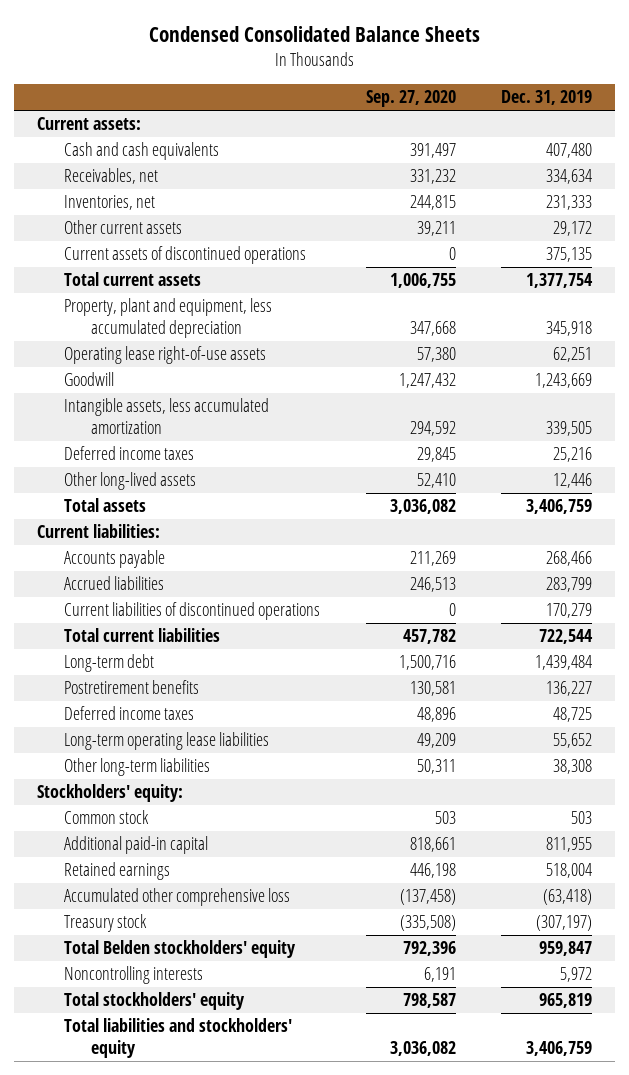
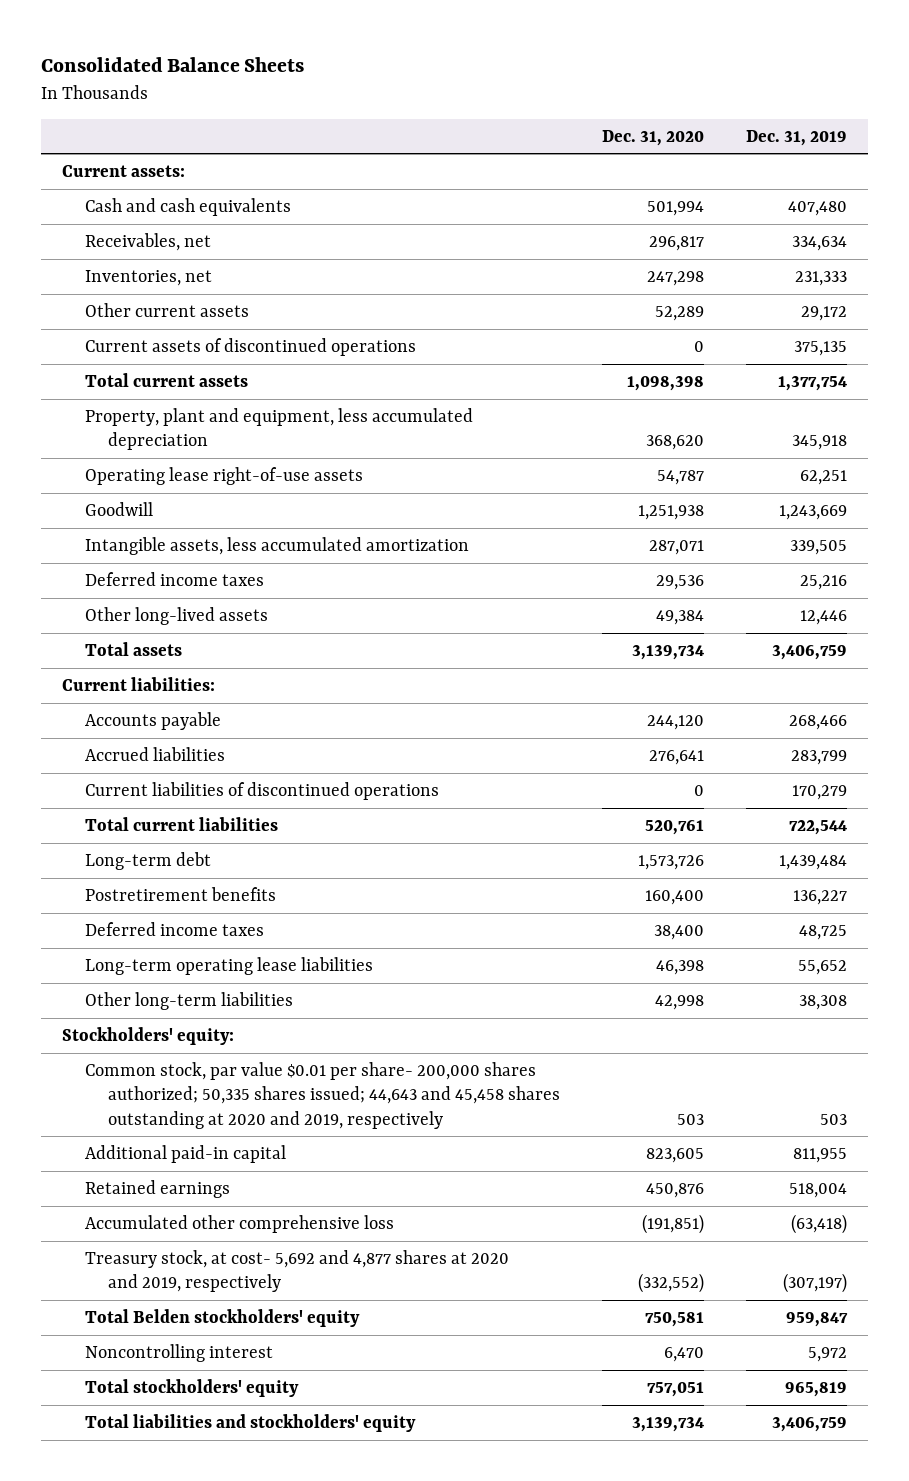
- Condensed Consolidated Balance Sheets
+ Consolidated Balance Sheets
- | Sep. 27, 2020 | Dec. 31, 2019
+ | Dec. 31, 2020 | Dec. 31, 2019
- Common stock | 503 | 503
+ Common stock, par value $0.01 per share- 200,000 shares authorized; 50,335 shares issued; 44,643 and 45,458 shares outstanding at 2020 and 2019, respectively | 503 | 503
- Treasury stock | (335,508) | (307,197)
+ Treasury stock, at cost- 5,692 and 4,877 shares at 2020 and 2019, respectively | (332,552) | (307,197)
- Noncontrolling interests | 6,191 | 5,972
+ Noncontrolling interest | 6,470 | 5,972

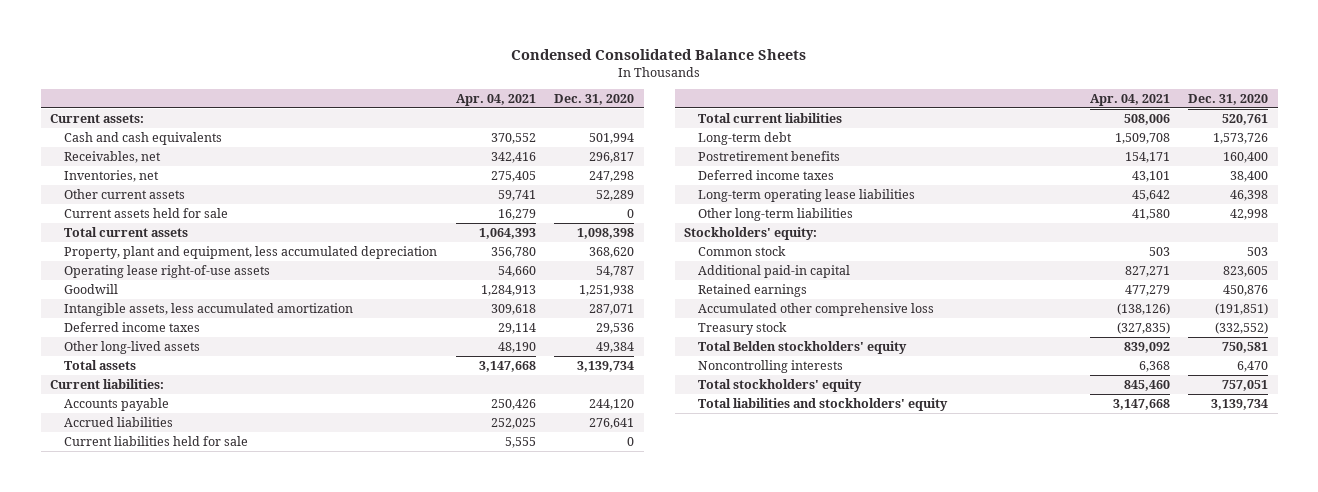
- Consolidated Balance Sheets
+ Condensed Consolidated Balance Sheets
- | Dec. 31, 2020 | Dec. 31, 2019
+ | Apr. 04, 2021 | Dec. 31, 2020
- Current assets of discontinued operations | 0 | 375,135
+ Current assets held for sale | 16,279 | 0
- Current liabilities of discontinued operations | 0 | 170,279
+ Current liabilities held for sale | 5,555 | 0
- Common stock, par value $0.01 per share- 200,000 shares authorized; 50,335 shares issued; 44,643 and 45,458 shares outstanding at 2020 and 2019, respectively | 503 | 503
+ Common stock | 503 | 503
- Treasury stock, at cost- 5,692 and 4,877 shares at 2020 and 2019, respectively | (332,552) | (307,197)
+ Treasury stock | (327,835) | (332,552)
- Noncontrolling interest | 6,470 | 5,972
+ Noncontrolling interests | 6,368 | 6,470

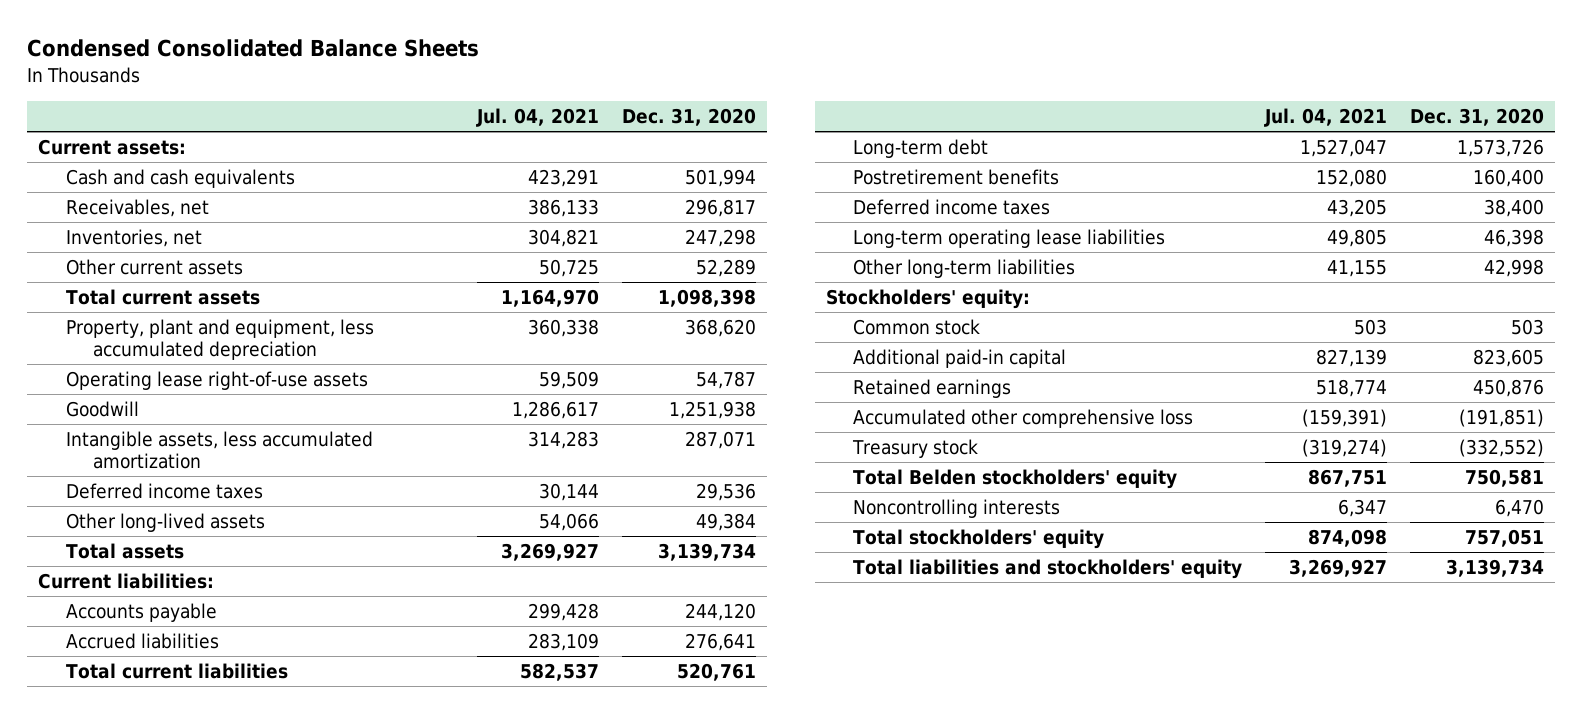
- | Apr. 04, 2021 | Dec. 31, 2020
+ | Jul. 04, 2021 | Dec. 31, 2020
- Current assets held for sale | 16,279 | 0
- Current liabilities held for sale | 5,555 | 0

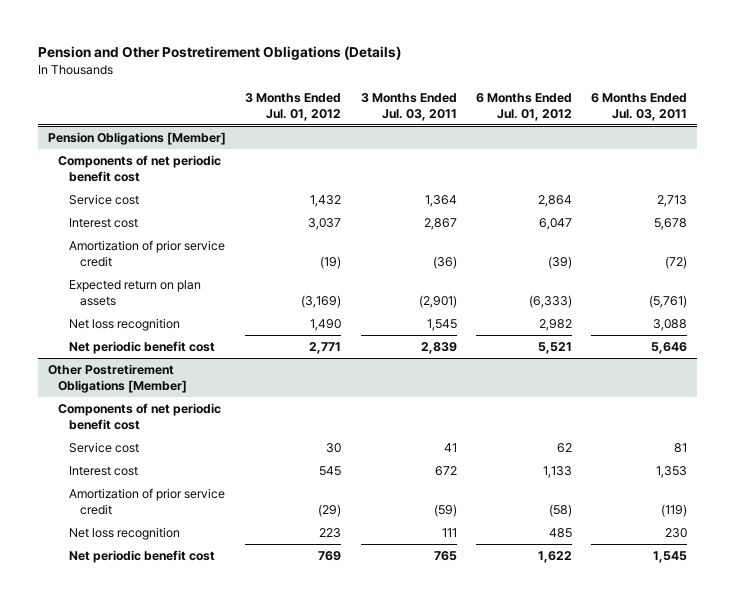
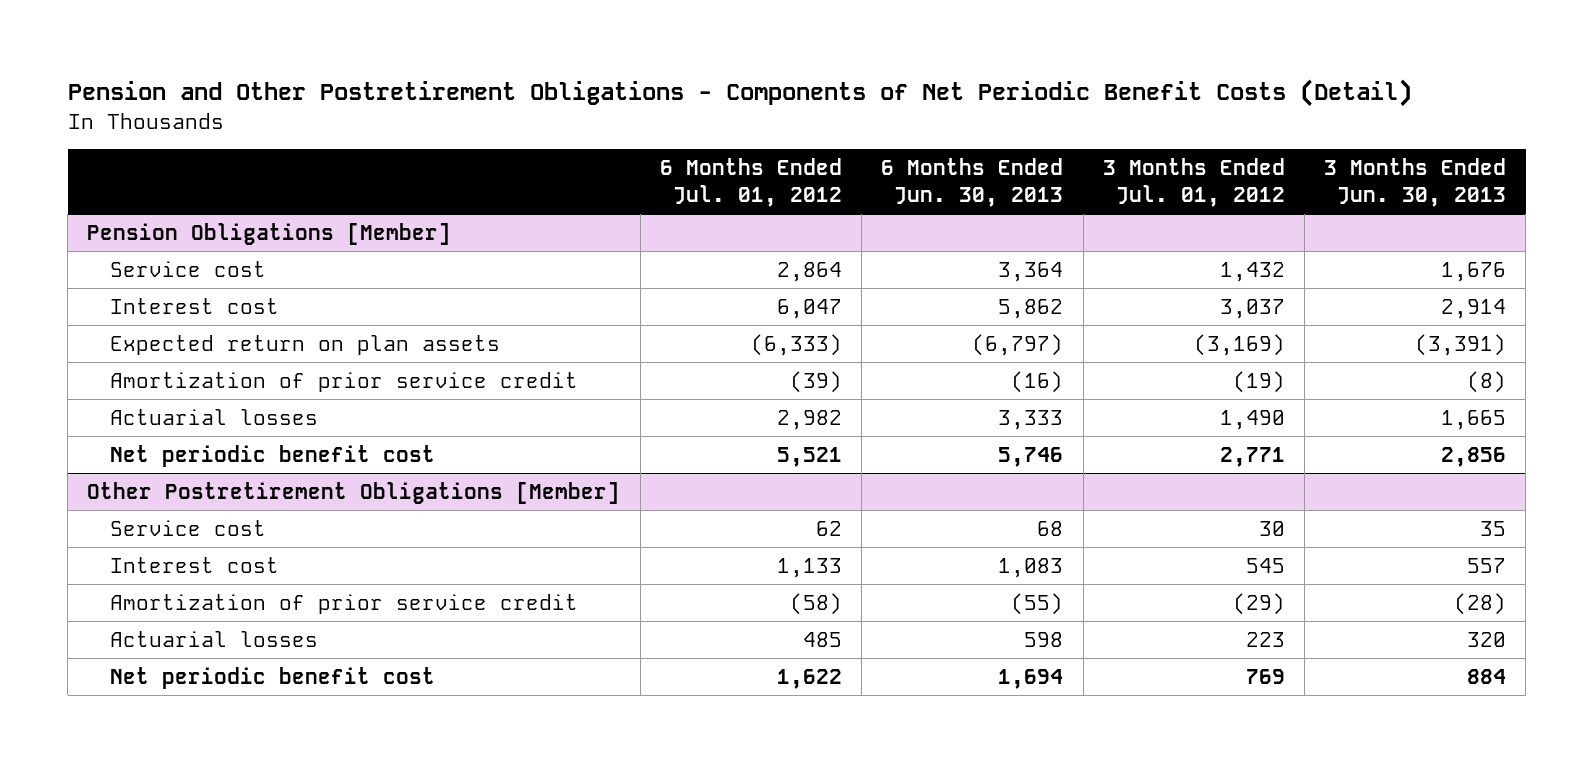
- Pension and Other Postretirement Obligations (Details)
+ Pension and Other Postretirement Obligations - Components of Net Periodic Benefit Costs (Detail)
- | 3 Months Ended Jul. 01, 2012 | 3 Months Ended Jul. 03, 2011 | 6 Months Ended Jul. 01, 2012 | 6 Months Ended Jul. 03, 2011
+ | 6 Months Ended Jul. 01, 2012 | 6 Months Ended Jun. 30, 2013 | 3 Months Ended Jul. 01, 2012 | 3 Months Ended Jun. 30, 2013
@ Pension Obligations [Member]
- Components of net periodic benefit cost
- Net loss recognition | 1,490 | 1,545 | 2,982 | 3,088
moved down: Amortization of prior service credit | (39) | (16) | (19) | (8)
+ Actuarial losses | 2,982 | 3,333 | 1,490 | 1,665
@ Other Postretirement Obligations [Member]
- Components of net periodic benefit cost
- Net loss recognition | 223 | 111 | 485 | 230
+ Actuarial losses | 485 | 598 | 223 | 320

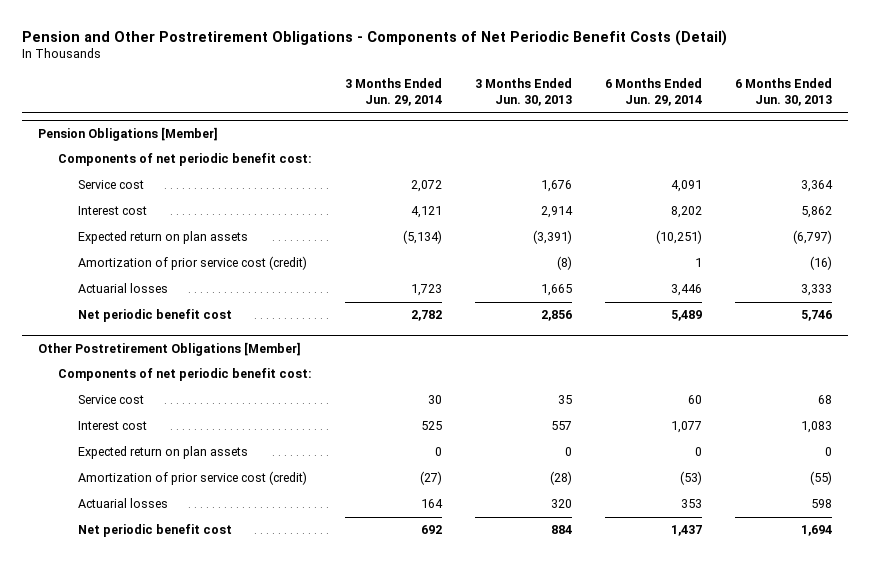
- | 6 Months Ended Jul. 01, 2012 | 6 Months Ended Jun. 30, 2013 | 3 Months Ended Jul. 01, 2012 | 3 Months Ended Jun. 30, 2013
+ | 3 Months Ended Jun. 29, 2014 | 3 Months Ended Jun. 30, 2013 | 6 Months Ended Jun. 29, 2014 | 6 Months Ended Jun. 30, 2013
@ Pension Obligations [Member]
+ Components of net periodic benefit cost:
- Amortization of prior service credit | (39) | (16) | (19) | (8)
+ Amortization of prior service cost (credit) | | (8) | 1 | (16)
@ Other Postretirement Obligations [Member]
+ Components of net periodic benefit cost:
- Amortization of prior service credit | (58) | (55) | (29) | (28)
+ Expected return on plan assets | 0 | 0 | 0 | 0
+ Amortization of prior service cost (credit) | (27) | (28) | (53) | (55)

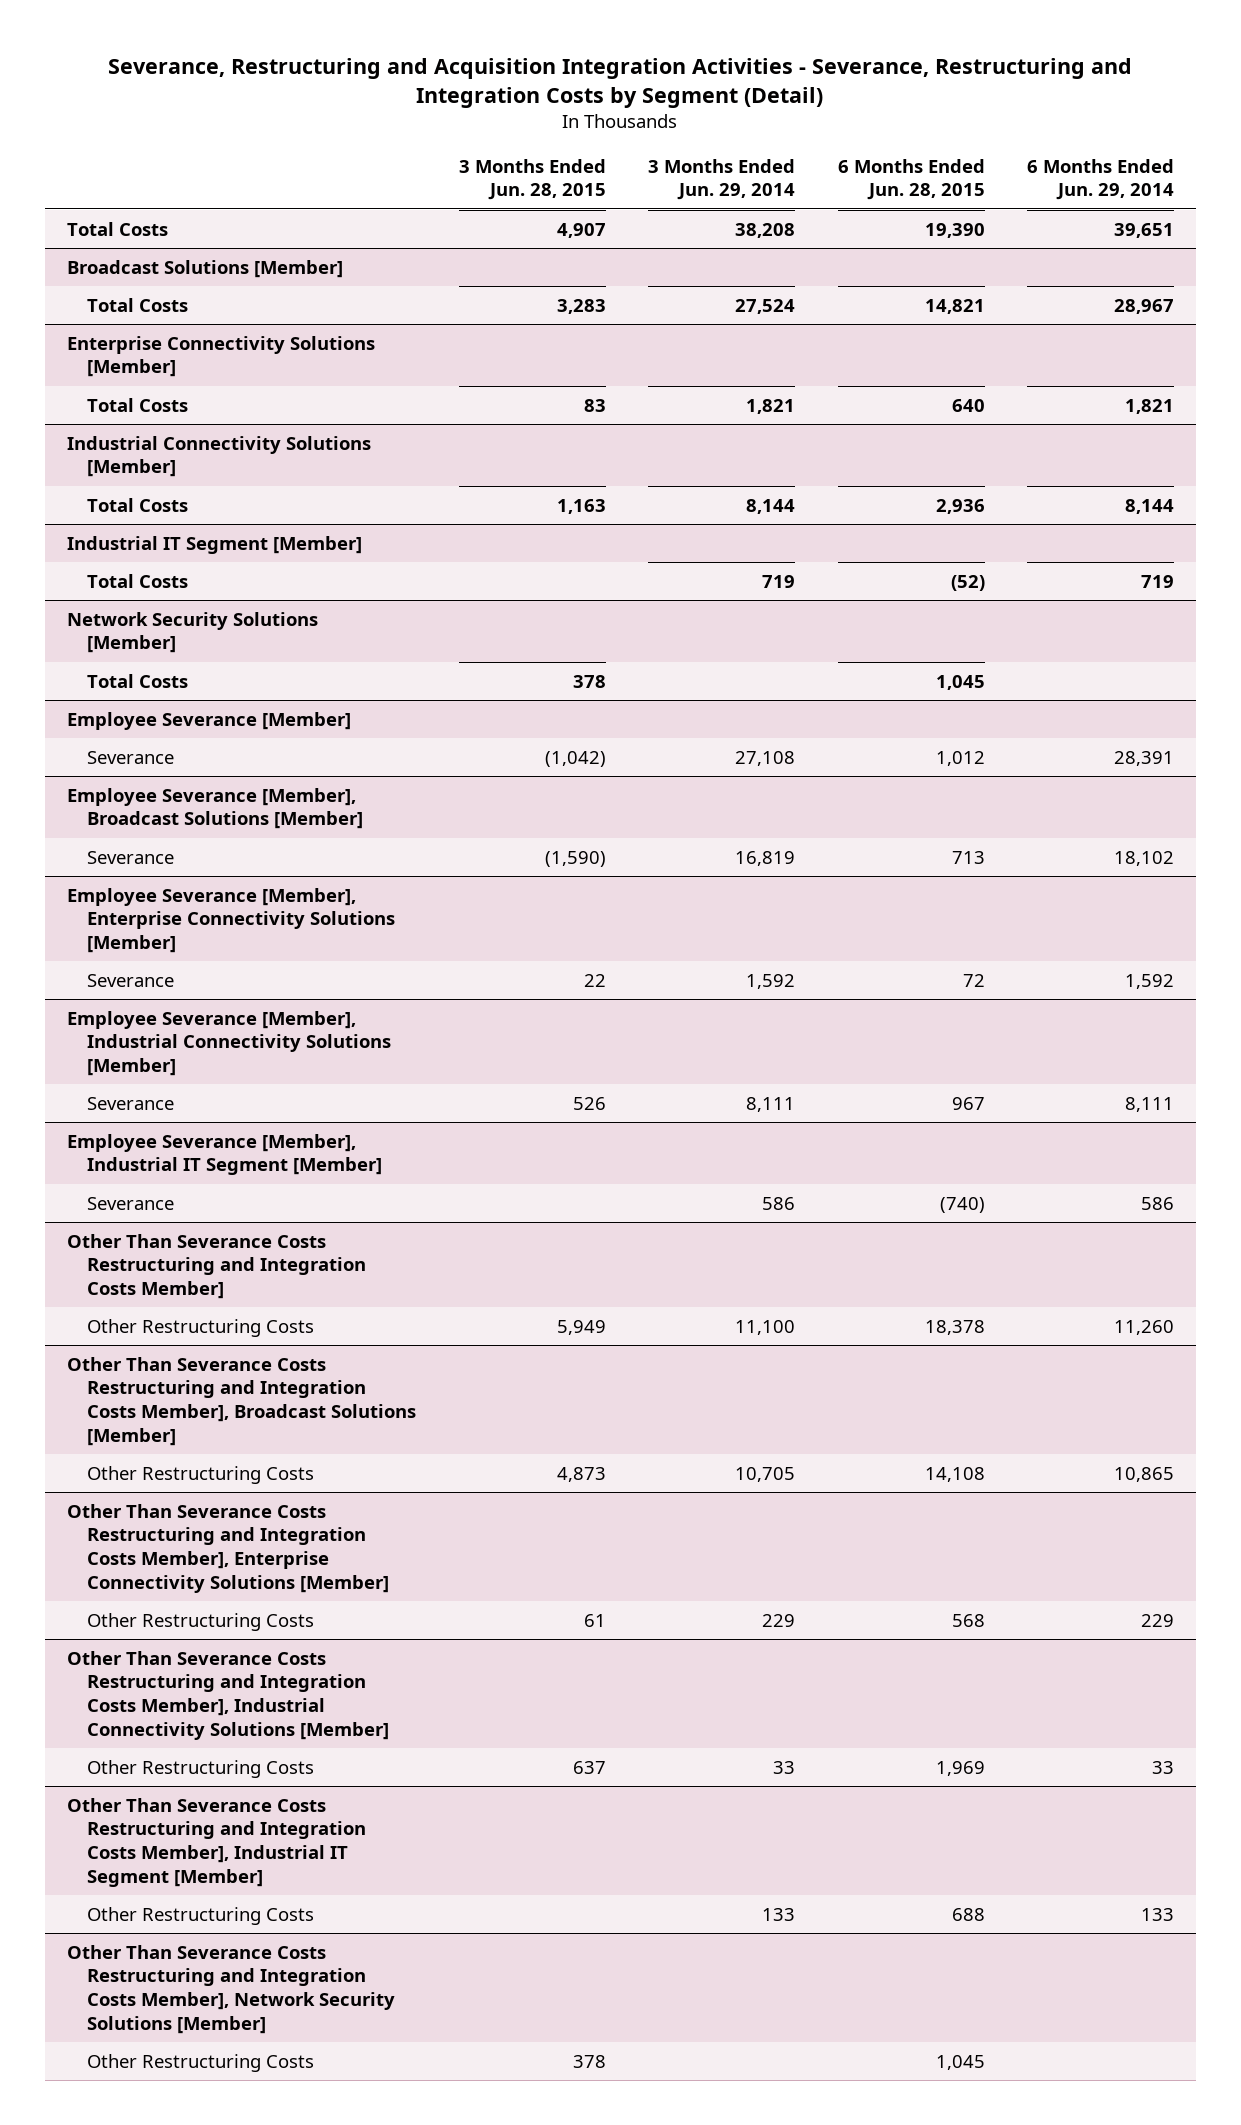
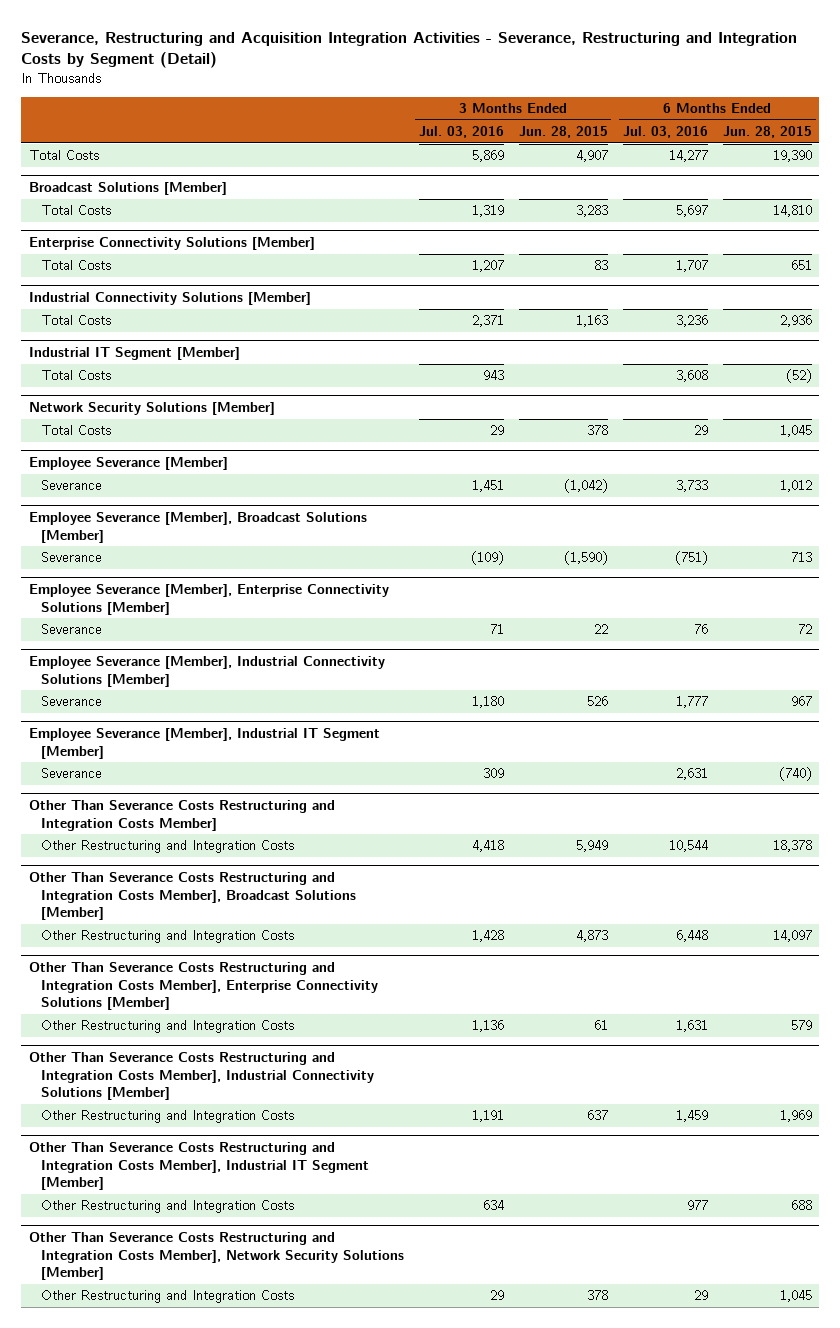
- | 3 Months Ended Jun. 28, 2015 | 3 Months Ended Jun. 29, 2014 | 6 Months Ended Jun. 28, 2015 | 6 Months Ended Jun. 29, 2014
+ | 3 Months Ended Jul. 03, 2016 | 3 Months Ended Jun. 28, 2015 | 6 Months Ended Jul. 03, 2016 | 6 Months Ended Jun. 28, 2015
@ Broadcast Solutions [Member]
- Total Costs | 3,283 | 27,524 | 14,821 | 28,967
+ Total Costs | 1,319 | 3,283 | 5,697 | 14,810
@ Enterprise Connectivity Solutions [Member]
- Total Costs | 83 | 1,821 | 640 | 1,821
+ Total Costs | 1,207 | 83 | 1,707 | 651
@ Other Than Severance Costs Restructuring and Integration Costs Member]
- Other Restructuring Costs | 5,949 | 11,100 | 18,378 | 11,260
+ Other Restructuring and Integration Costs | 4,418 | 5,949 | 10,544 | 18,378
@ Other Than Severance Costs Restructuring and Integration Costs Member], Broadcast Solutions [Member]
- Other Restructuring Costs | 4,873 | 10,705 | 14,108 | 10,865
+ Other Restructuring and Integration Costs | 1,428 | 4,873 | 6,448 | 14,097
@ Other Than Severance Costs Restructuring and Integration Costs Member], Enterprise Connectivity Solutions [Member]
- Other Restructuring Costs | 61 | 229 | 568 | 229
+ Other Restructuring and Integration Costs | 1,136 | 61 | 1,631 | 579
@ Other Than Severance Costs Restructuring and Integration Costs Member], Industrial Connectivity Solutions [Member]
- Other Restructuring Costs | 637 | 33 | 1,969 | 33
+ Other Restructuring and Integration Costs | 1,191 | 637 | 1,459 | 1,969
@ Other Than Severance Costs Restructuring and Integration Costs Member], Industrial IT Segment [Member]
- Other Restructuring Costs | | 133 | 688 | 133
+ Other Restructuring and Integration Costs | 634 | | 977 | 688
@ Other Than Severance Costs Restructuring and Integration Costs Member], Network Security Solutions [Member]
- Other Restructuring Costs | 378 | | 1,045 |
+ Other Restructuring and Integration Costs | 29 | 378 | 29 | 1,045

